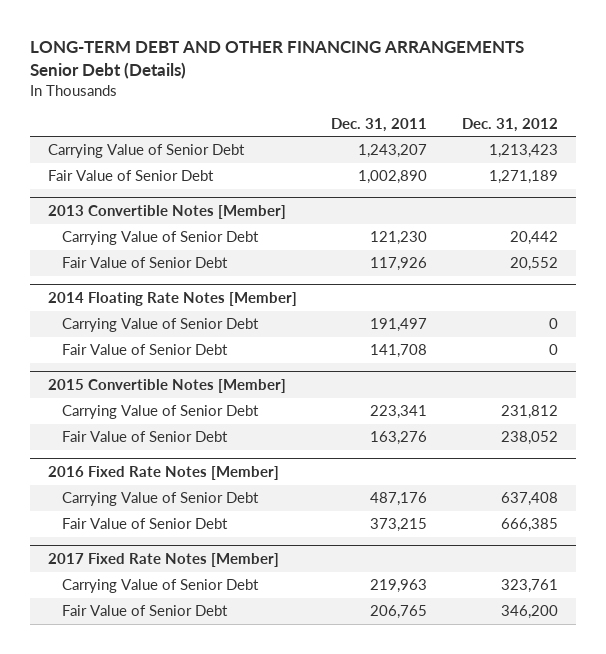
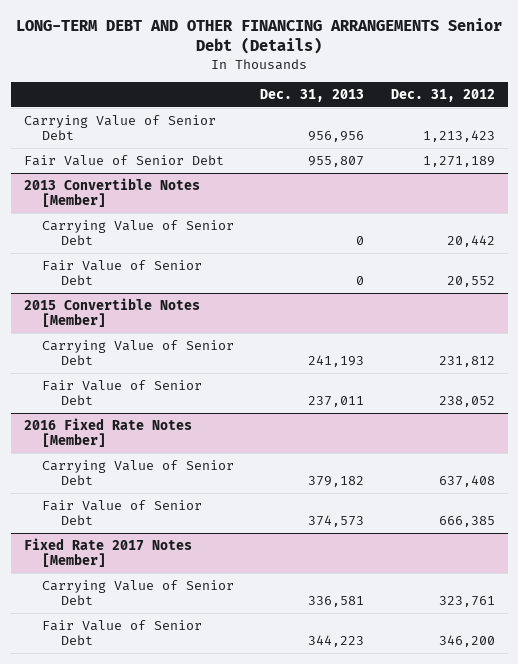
- | Dec. 31, 2011 | Dec. 31, 2012
+ | Dec. 31, 2013 | Dec. 31, 2012
- 2014 Floating Rate Notes [Member]
- Carrying Value of Senior Debt | 191,497 | 0
- Fair Value of Senior Debt | 141,708 | 0
- 2017 Fixed Rate Notes [Member]
+ Fixed Rate 2017 Notes [Member]

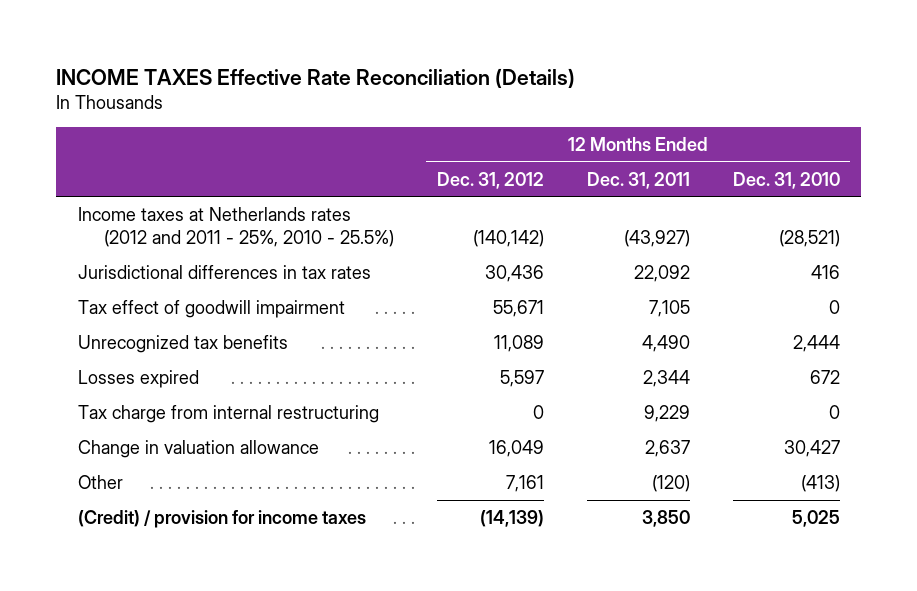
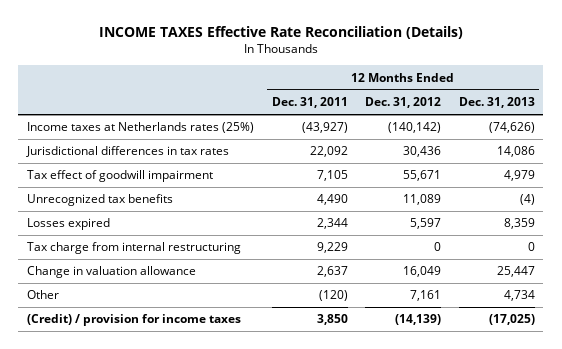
- | 12 Months Ended Dec. 31, 2012 | 12 Months Ended Dec. 31, 2011 | 12 Months Ended Dec. 31, 2010
+ | 12 Months Ended Dec. 31, 2011 | 12 Months Ended Dec. 31, 2012 | 12 Months Ended Dec. 31, 2013
- Income taxes at Netherlands rates (2012 and 2011 - 25%, 2010 - 25.5%) | (140,142) | (43,927) | (28,521)
+ Income taxes at Netherlands rates (25%) | (43,927) | (140,142) | (74,626)

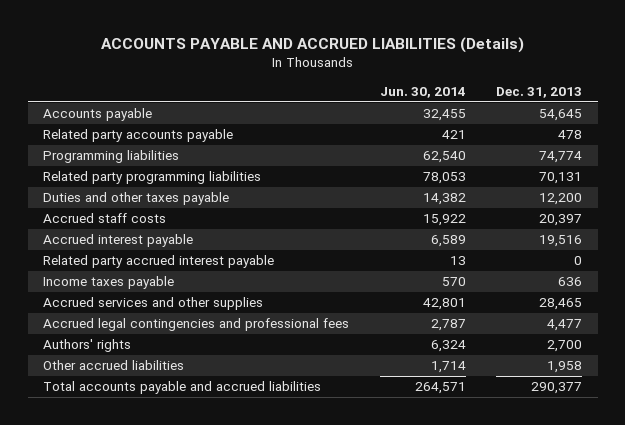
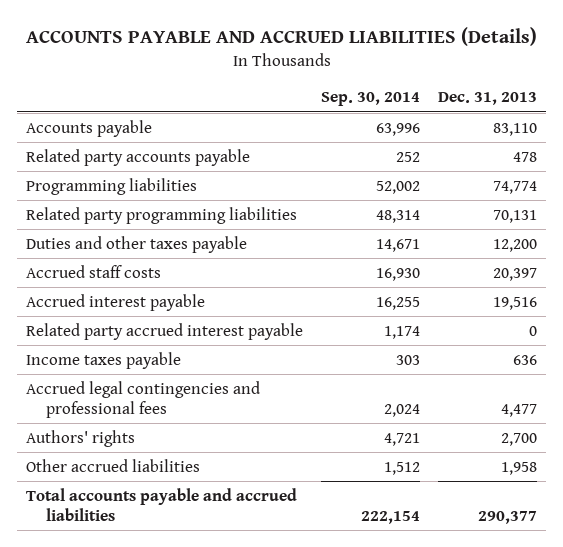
- | Jun. 30, 2014 | Dec. 31, 2013
+ | Sep. 30, 2014 | Dec. 31, 2013
- Accounts payable | 32,455 | 54,645
+ Accounts payable | 63,996 | 83,110
- Accrued services and other supplies | 42,801 | 28,465

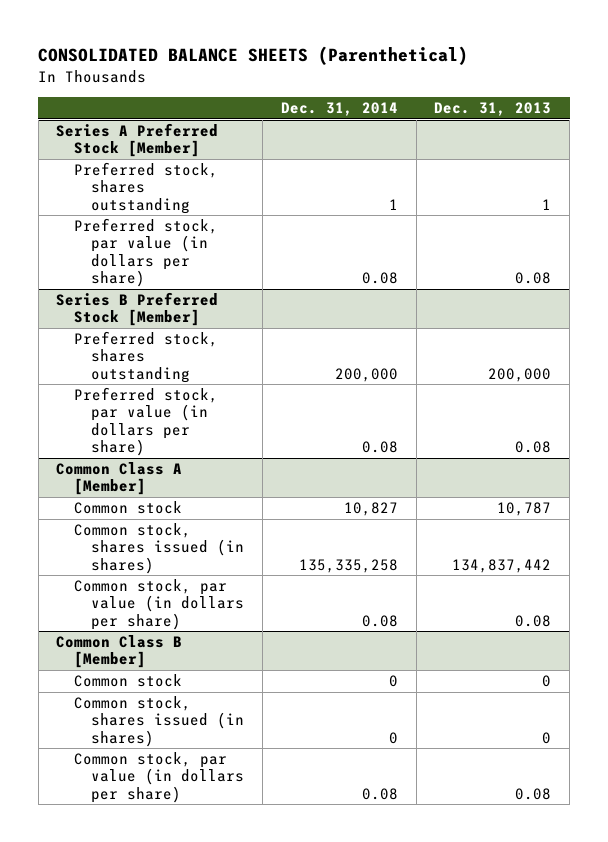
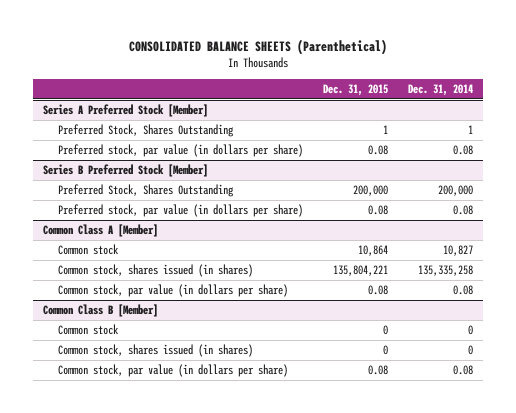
- | Dec. 31, 2014 | Dec. 31, 2013
+ | Dec. 31, 2015 | Dec. 31, 2014
@ Series A Preferred Stock [Member]
- Preferred stock, shares outstanding | 1 | 1
+ Preferred Stock, Shares Outstanding | 1 | 1
@ Series B Preferred Stock [Member]
- Preferred stock, shares outstanding | 200,000 | 200,000
+ Preferred Stock, Shares Outstanding | 200,000 | 200,000

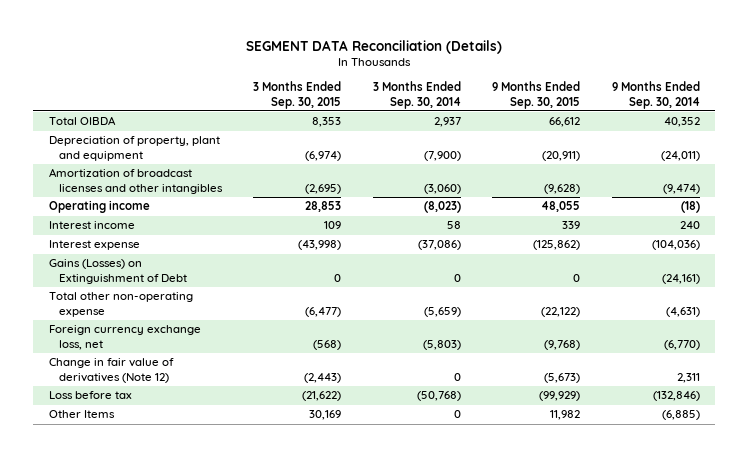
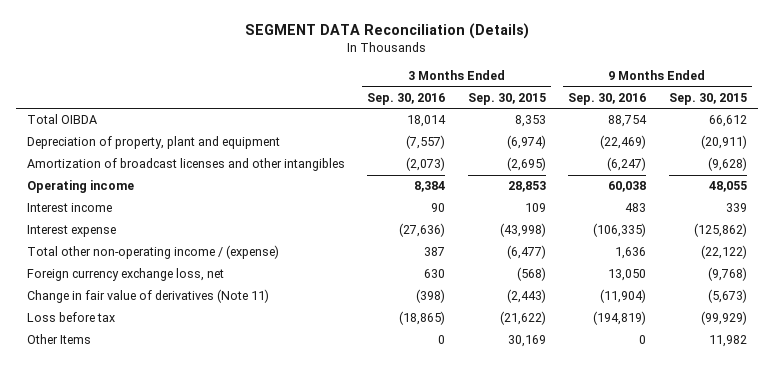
- | 3 Months Ended Sep. 30, 2015 | 3 Months Ended Sep. 30, 2014 | 9 Months Ended Sep. 30, 2015 | 9 Months Ended Sep. 30, 2014
+ | 3 Months Ended Sep. 30, 2016 | 3 Months Ended Sep. 30, 2015 | 9 Months Ended Sep. 30, 2016 | 9 Months Ended Sep. 30, 2015
- Gains (Losses) on Extinguishment of Debt | 0 | 0 | 0 | (24,161)
- Total other non-operating expense | (6,477) | (5,659) | (22,122) | (4,631)
+ Total other non-operating income / (expense) | 387 | (6,477) | 1,636 | (22,122)
- Change in fair value of derivatives (Note 12) | (2,443) | 0 | (5,673) | 2,311
+ Change in fair value of derivatives (Note 11) | (398) | (2,443) | (11,904) | (5,673)

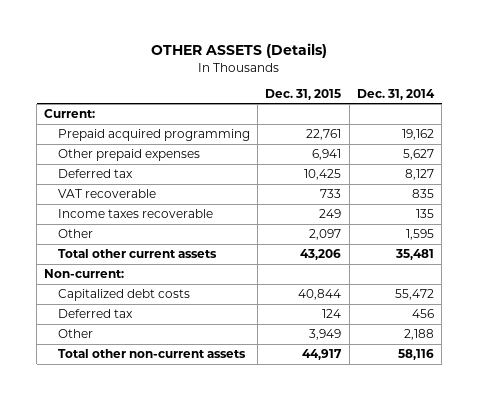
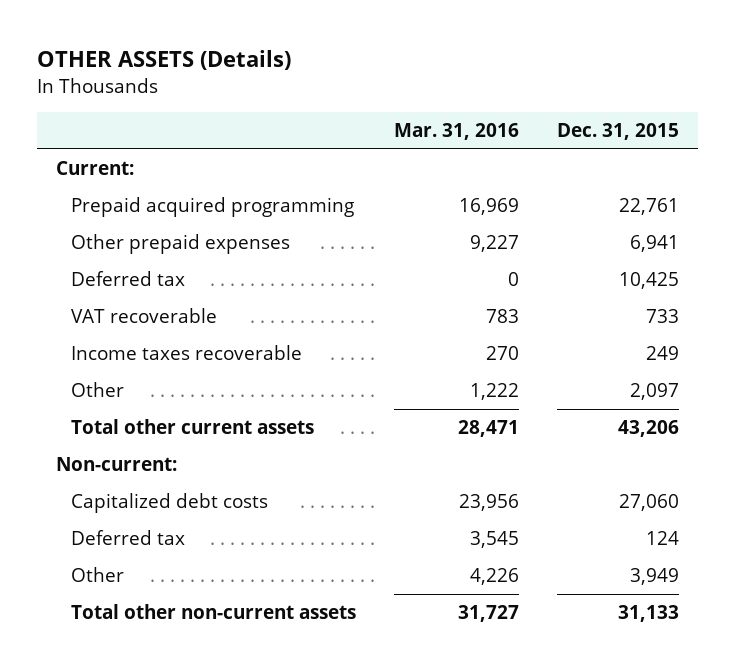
- | Dec. 31, 2015 | Dec. 31, 2014
+ | Mar. 31, 2016 | Dec. 31, 2015
- Capitalized debt costs | 40,844 | 55,472
+ Capitalized debt costs | 23,956 | 27,060
- Total other non-current assets | 44,917 | 58,116
+ Total other non-current assets | 31,727 | 31,133

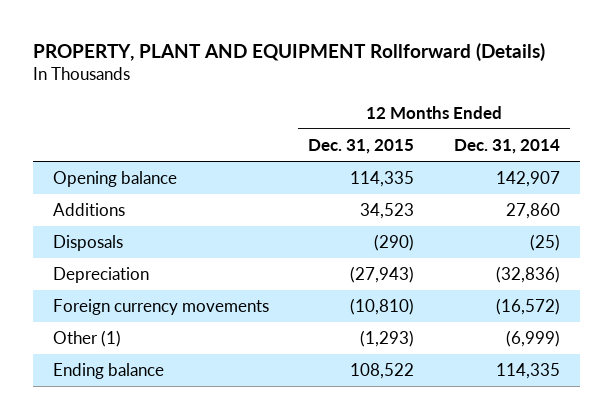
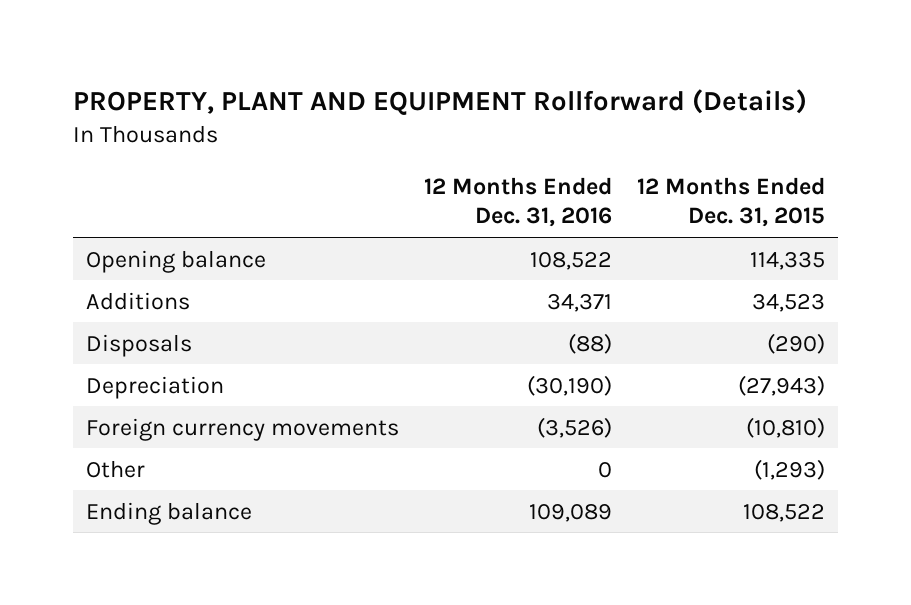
- | 12 Months Ended Dec. 31, 2015 | 12 Months Ended Dec. 31, 2014
+ | 12 Months Ended Dec. 31, 2016 | 12 Months Ended Dec. 31, 2015
- Other (1) | (1,293) | (6,999)
+ Other | 0 | (1,293)

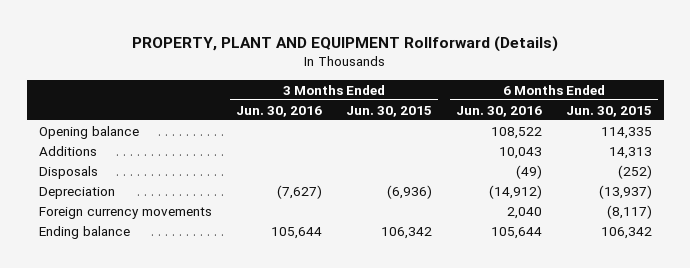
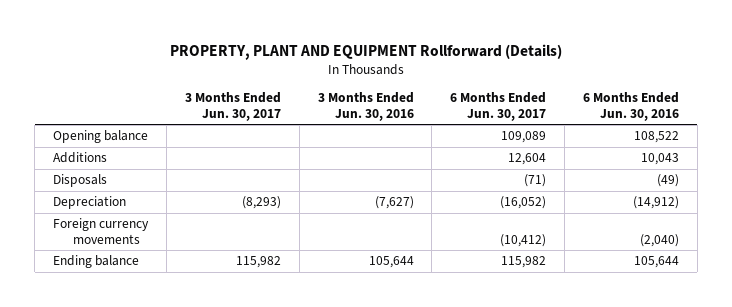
- | 3 Months Ended Jun. 30, 2016 | 3 Months Ended Jun. 30, 2015 | 6 Months Ended Jun. 30, 2016 | 6 Months Ended Jun. 30, 2015
+ | 3 Months Ended Jun. 30, 2017 | 3 Months Ended Jun. 30, 2016 | 6 Months Ended Jun. 30, 2017 | 6 Months Ended Jun. 30, 2016
- Foreign currency movements | | | 2,040 | (8,117)
+ Foreign currency movements | | | (10,412) | (2,040)

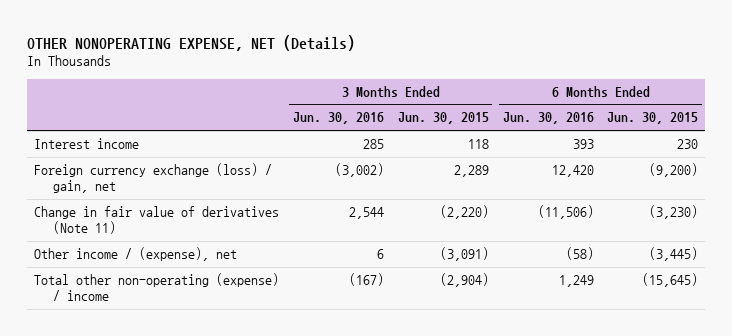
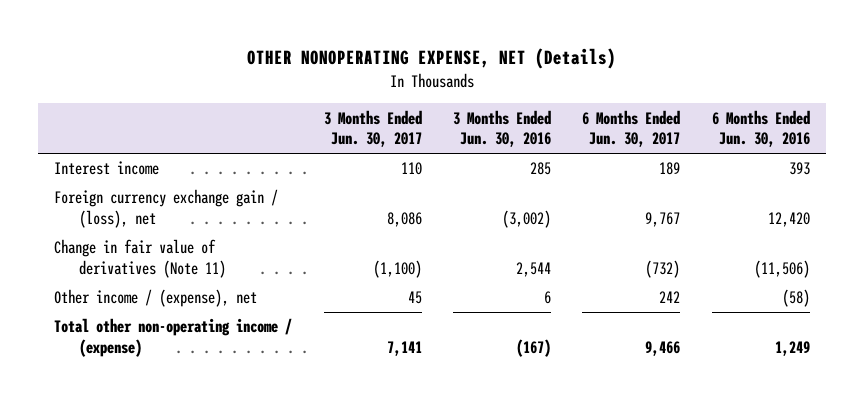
- | 3 Months Ended Jun. 30, 2016 | 3 Months Ended Jun. 30, 2015 | 6 Months Ended Jun. 30, 2016 | 6 Months Ended Jun. 30, 2015
+ | 3 Months Ended Jun. 30, 2017 | 3 Months Ended Jun. 30, 2016 | 6 Months Ended Jun. 30, 2017 | 6 Months Ended Jun. 30, 2016
- Foreign currency exchange (loss) / gain, net | (3,002) | 2,289 | 12,420 | (9,200)
+ Foreign currency exchange gain / (loss), net | 8,086 | (3,002) | 9,767 | 12,420
- Total other non-operating (expense) / income | (167) | (2,904) | 1,249 | (15,645)
+ Total other non-operating income / (expense) | 7,141 | (167) | 9,466 | 1,249

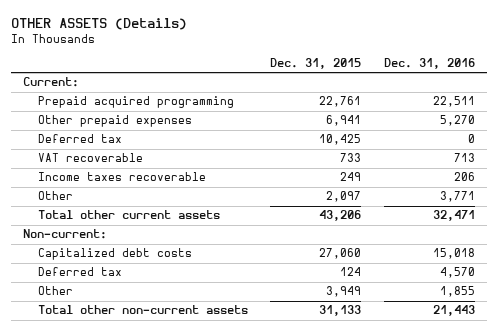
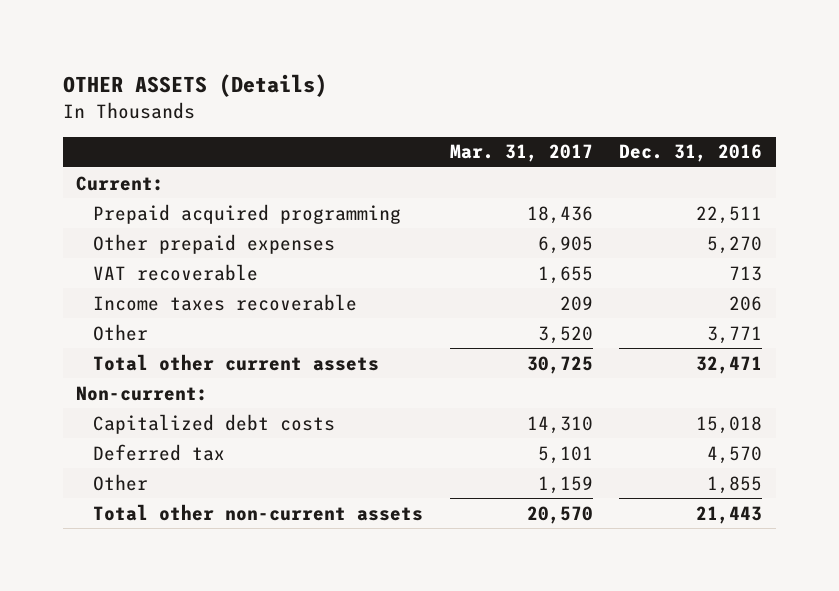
- | Dec. 31, 2015 | Dec. 31, 2016
+ | Mar. 31, 2017 | Dec. 31, 2016
- Deferred tax | 10,425 | 0

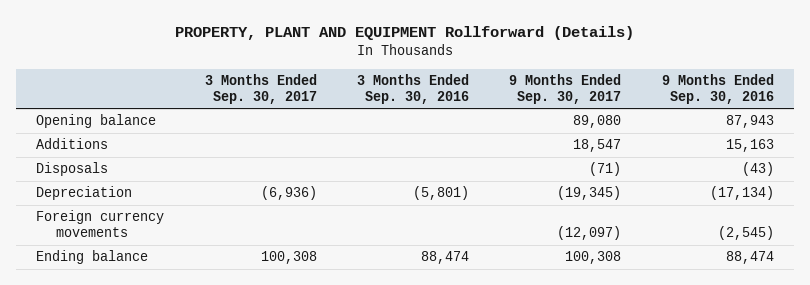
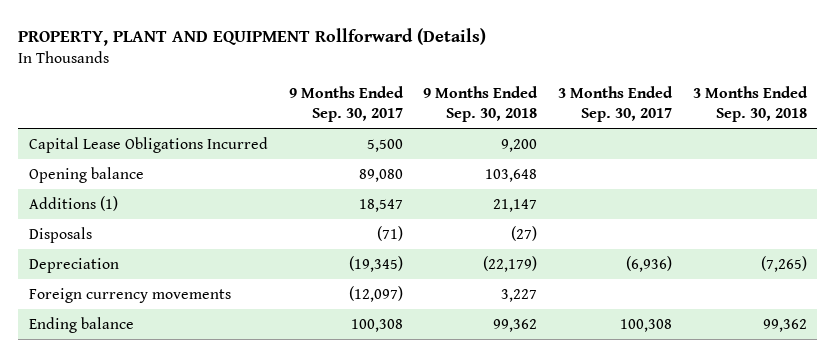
- | 3 Months Ended Sep. 30, 2017 | 3 Months Ended Sep. 30, 2016 | 9 Months Ended Sep. 30, 2017 | 9 Months Ended Sep. 30, 2016
+ | 9 Months Ended Sep. 30, 2017 | 9 Months Ended Sep. 30, 2018 | 3 Months Ended Sep. 30, 2017 | 3 Months Ended Sep. 30, 2018
+ Capital Lease Obligations Incurred | 5,500 | 9,200 | |
- Additions | | | 18,547 | 15,163
+ Additions (1) | 18,547 | 21,147 | |

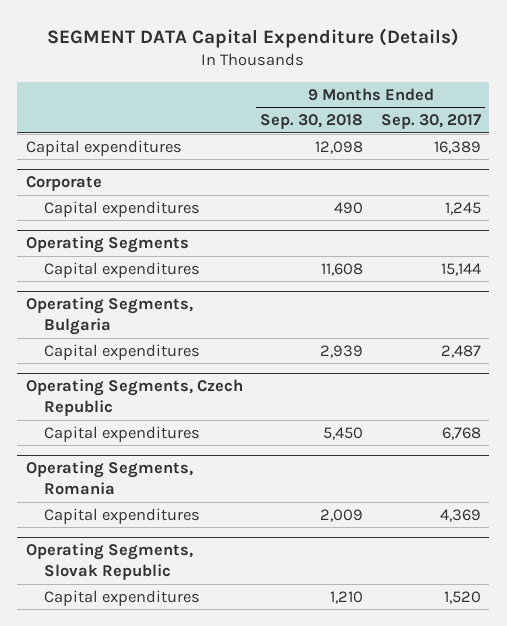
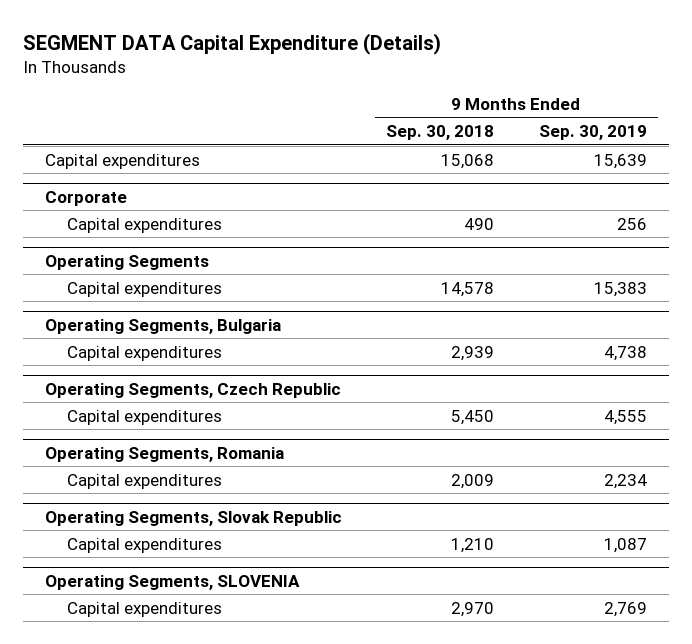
- | 9 Months Ended Sep. 30, 2018 | 9 Months Ended Sep. 30, 2017
+ | 9 Months Ended Sep. 30, 2018 | 9 Months Ended Sep. 30, 2019
- Capital expenditures | 12,098 | 16,389
+ Capital expenditures | 15,068 | 15,639
@ Operating Segments
- Capital expenditures | 11,608 | 15,144
+ Capital expenditures | 14,578 | 15,383
+ Operating Segments, SLOVENIA
+ Capital expenditures | 2,970 | 2,769

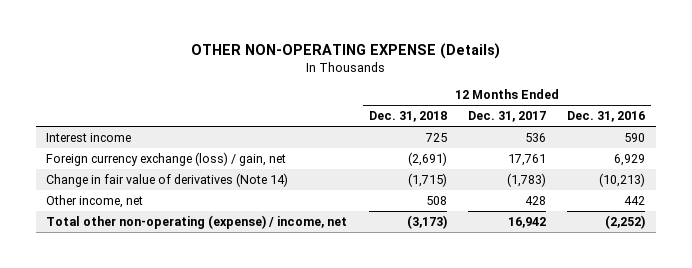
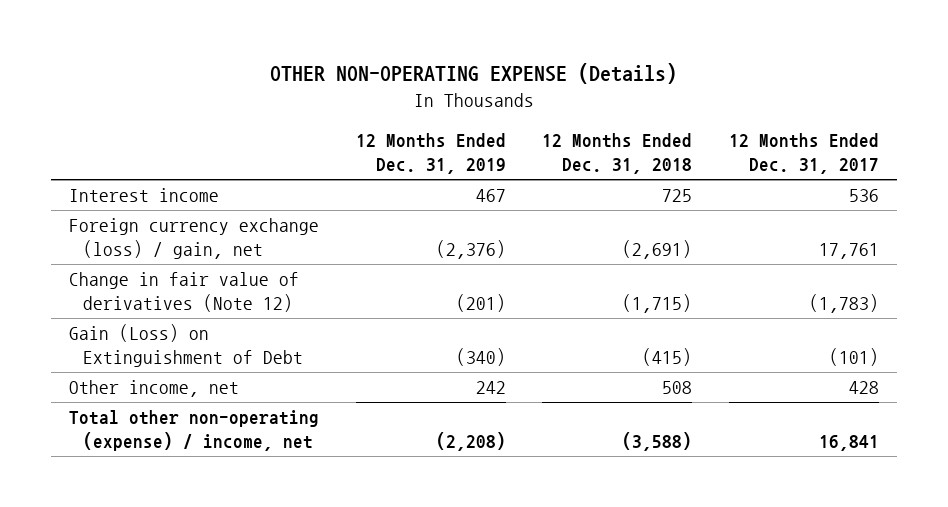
- | 12 Months Ended Dec. 31, 2018 | 12 Months Ended Dec. 31, 2017 | 12 Months Ended Dec. 31, 2016
+ | 12 Months Ended Dec. 31, 2019 | 12 Months Ended Dec. 31, 2018 | 12 Months Ended Dec. 31, 2017
- Change in fair value of derivatives (Note 14) | (1,715) | (1,783) | (10,213)
+ Change in fair value of derivatives (Note 12) | (201) | (1,715) | (1,783)
+ Gain (Loss) on Extinguishment of Debt | (340) | (415) | (101)
- Total other non-operating (expense) / income, net | (3,173) | 16,942 | (2,252)
+ Total other non-operating (expense) / income, net | (2,208) | (3,588) | 16,841

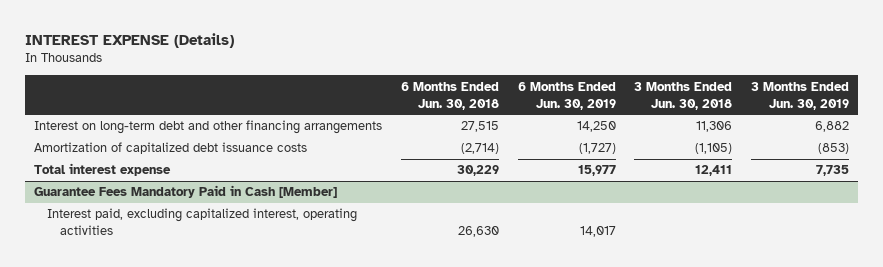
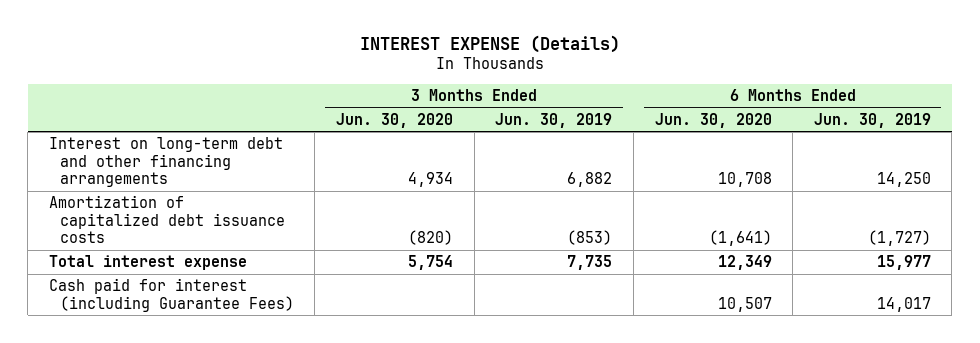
- | 6 Months Ended Jun. 30, 2018 | 6 Months Ended Jun. 30, 2019 | 3 Months Ended Jun. 30, 2018 | 3 Months Ended Jun. 30, 2019
+ | 3 Months Ended Jun. 30, 2020 | 3 Months Ended Jun. 30, 2019 | 6 Months Ended Jun. 30, 2020 | 6 Months Ended Jun. 30, 2019
- Guarantee Fees Mandatory Paid in Cash [Member]
- Interest paid, excluding capitalized interest, operating activities | 26,630 | 14,017 | |
+ Cash paid for interest (including Guarantee Fees) | | | 10,507 | 14,017

